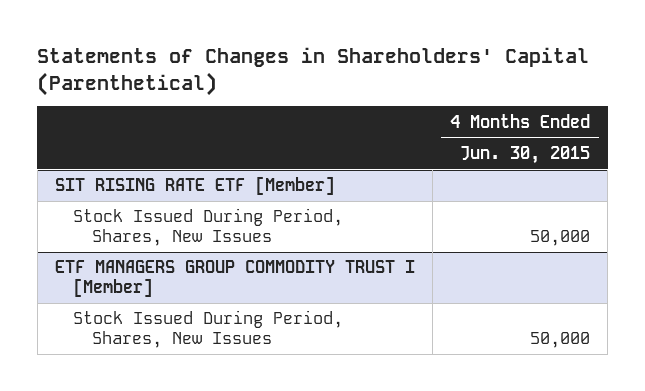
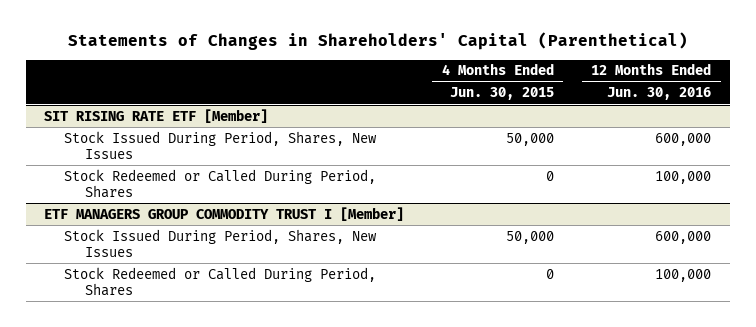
- | 4 Months Ended Jun. 30, 2015
+ | 4 Months Ended Jun. 30, 2015 | 12 Months Ended Jun. 30, 2016
@ SIT RISING RATE ETF [Member]
+ Stock Redeemed or Called During Period, Shares | 0 | 100,000
@ ETF MANAGERS GROUP COMMODITY TRUST I [Member]
+ Stock Redeemed or Called During Period, Shares | 0 | 100,000

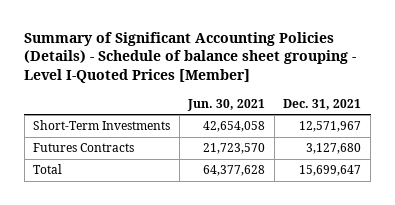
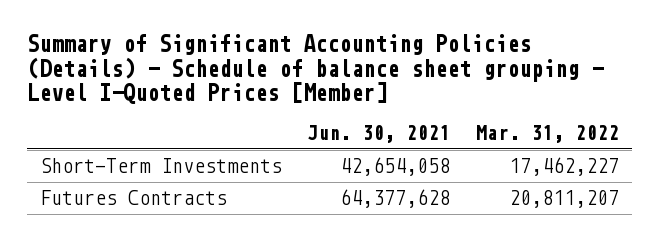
- | Jun. 30, 2021 | Dec. 31, 2021
+ | Jun. 30, 2021 | Mar. 31, 2022
- Futures Contracts | 21,723,570 | 3,127,680
- Total | 64,377,628 | 15,699,647
+ Futures Contracts | 64,377,628 | 20,811,207

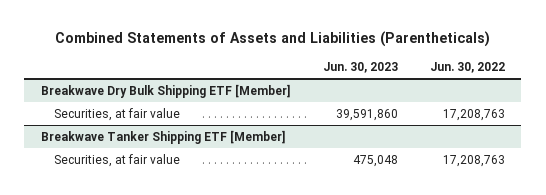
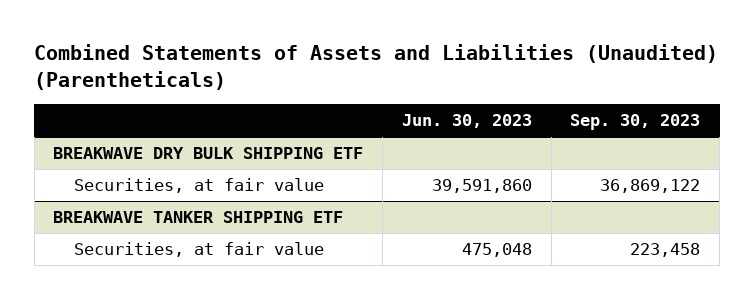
- Combined Statements of Assets and Liabilities (Parentheticals)
+ Combined Statements of Assets and Liabilities (Unaudited) (Parentheticals)
- | Jun. 30, 2023 | Jun. 30, 2022
+ | Jun. 30, 2023 | Sep. 30, 2023
- Breakwave Dry Bulk Shipping ETF [Member]
+ BREAKWAVE DRY BULK SHIPPING ETF
- Breakwave Tanker Shipping ETF [Member]
+ BREAKWAVE TANKER SHIPPING ETF

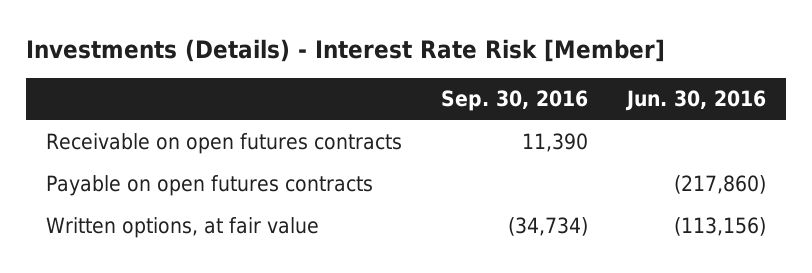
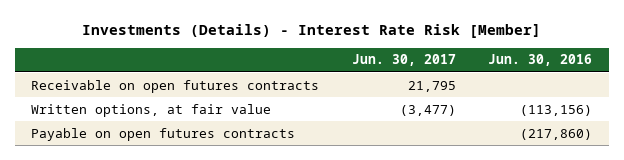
- | Sep. 30, 2016 | Jun. 30, 2016
+ | Jun. 30, 2017 | Jun. 30, 2016
moved down: Payable on open futures contracts | | (217,860)

